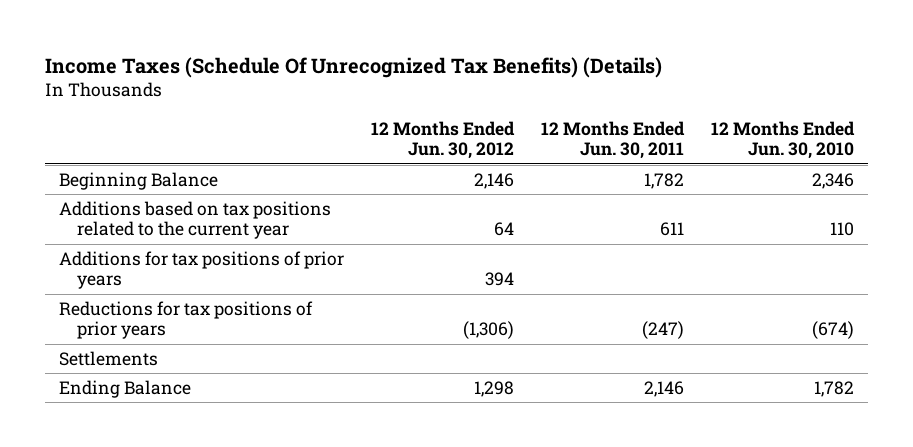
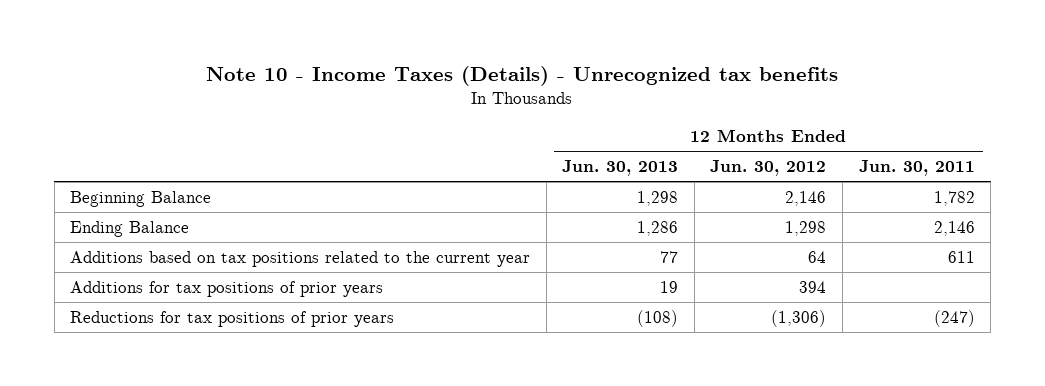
- Income Taxes (Schedule Of Unrecognized Tax Benefits) (Details)
+ Note 10 - Income Taxes (Details) - Unrecognized tax benefits
- | 12 Months Ended Jun. 30, 2012 | 12 Months Ended Jun. 30, 2011 | 12 Months Ended Jun. 30, 2010
+ | 12 Months Ended Jun. 30, 2013 | 12 Months Ended Jun. 30, 2012 | 12 Months Ended Jun. 30, 2011
moved up: Ending Balance | 1,286 | 1,298 | 2,146
- Settlements

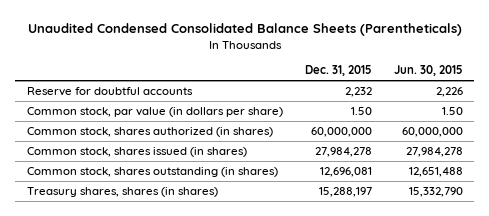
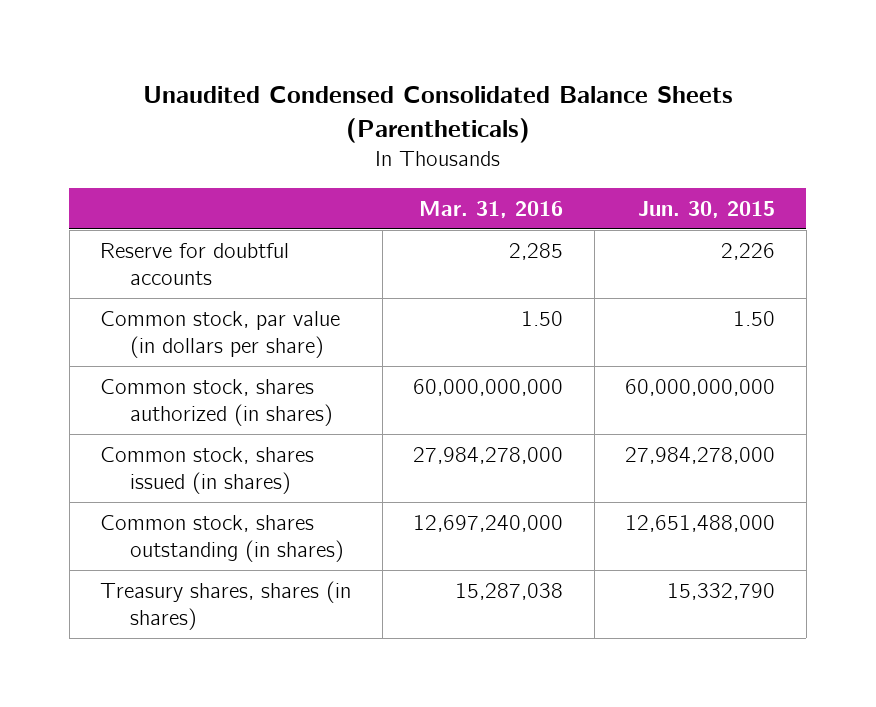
- | Dec. 31, 2015 | Jun. 30, 2015
+ | Mar. 31, 2016 | Jun. 30, 2015
- Common stock, shares authorized (in shares) | 60,000,000 | 60,000,000
- Common stock, shares issued (in shares) | 27,984,278 | 27,984,278
- Common stock, shares outstanding (in shares) | 12,696,081 | 12,651,488
+ Common stock, shares authorized (in shares) | 60,000,000,000 | 60,000,000,000
+ Common stock, shares issued (in shares) | 27,984,278,000 | 27,984,278,000
+ Common stock, shares outstanding (in shares) | 12,697,240,000 | 12,651,488,000

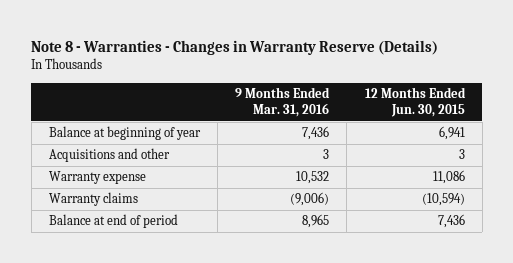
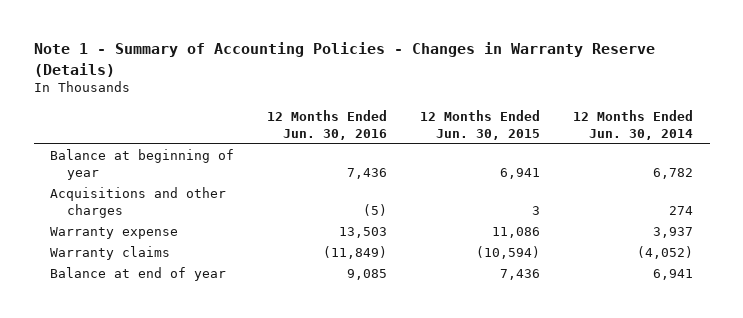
- Note 8 - Warranties - Changes in Warranty Reserve (Details)
+ Note 1 - Summary of Accounting Policies - Changes in Warranty Reserve (Details)
- | 9 Months Ended Mar. 31, 2016 | 12 Months Ended Jun. 30, 2015
+ | 12 Months Ended Jun. 30, 2016 | 12 Months Ended Jun. 30, 2015 | 12 Months Ended Jun. 30, 2014
- Acquisitions and other | 3 | 3
+ Acquisitions and other charges | (5) | 3 | 274
- Balance at end of period | 8,965 | 7,436
+ Balance at end of year | 9,085 | 7,436 | 6,941

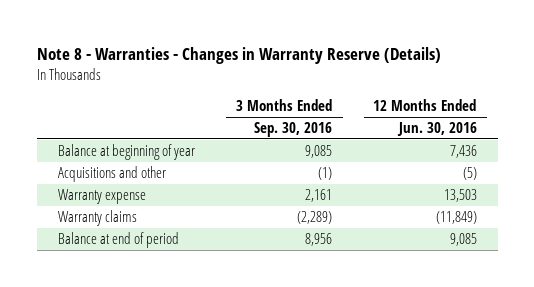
- Note 1 - Summary of Accounting Policies - Changes in Warranty Reserve (Details)
+ Note 8 - Warranties - Changes in Warranty Reserve (Details)
- | 12 Months Ended Jun. 30, 2016 | 12 Months Ended Jun. 30, 2015 | 12 Months Ended Jun. 30, 2014
+ | 3 Months Ended Sep. 30, 2016 | 12 Months Ended Jun. 30, 2016
- Acquisitions and other charges | (5) | 3 | 274
+ Acquisitions and other | (1) | (5)
- Balance at end of year | 9,085 | 7,436 | 6,941
+ Balance at end of period | 8,956 | 9,085

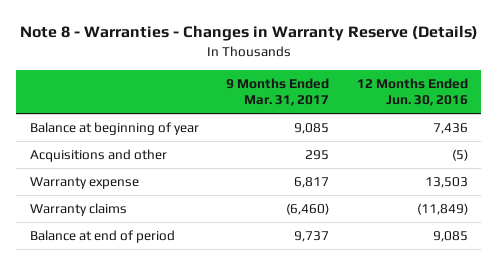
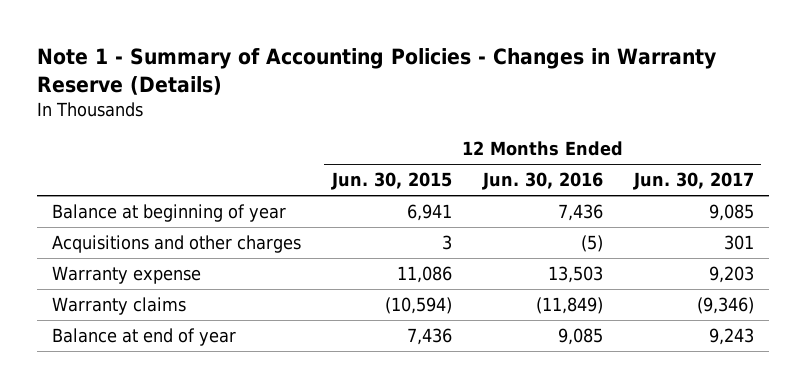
- Note 8 - Warranties - Changes in Warranty Reserve (Details)
+ Note 1 - Summary of Accounting Policies - Changes in Warranty Reserve (Details)
- | 9 Months Ended Mar. 31, 2017 | 12 Months Ended Jun. 30, 2016
+ | 12 Months Ended Jun. 30, 2015 | 12 Months Ended Jun. 30, 2016 | 12 Months Ended Jun. 30, 2017
- Acquisitions and other | 295 | (5)
+ Acquisitions and other charges | 3 | (5) | 301
- Balance at end of period | 9,737 | 9,085
+ Balance at end of year | 7,436 | 9,085 | 9,243

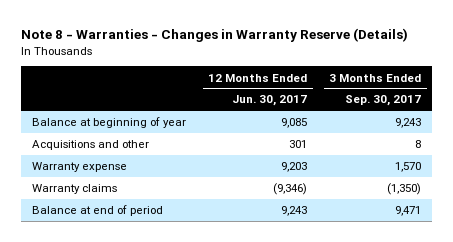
- Note 1 - Summary of Accounting Policies - Changes in Warranty Reserve (Details)
+ Note 8 - Warranties - Changes in Warranty Reserve (Details)
- | 12 Months Ended Jun. 30, 2015 | 12 Months Ended Jun. 30, 2016 | 12 Months Ended Jun. 30, 2017
+ | 12 Months Ended Jun. 30, 2017 | 3 Months Ended Sep. 30, 2017
- Acquisitions and other charges | 3 | (5) | 301
+ Acquisitions and other | 301 | 8
- Balance at end of year | 7,436 | 9,085 | 9,243
+ Balance at end of period | 9,243 | 9,471

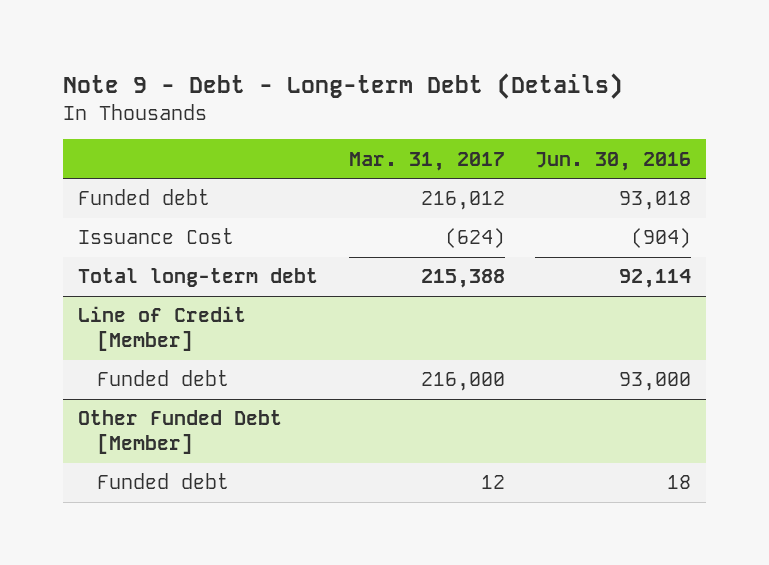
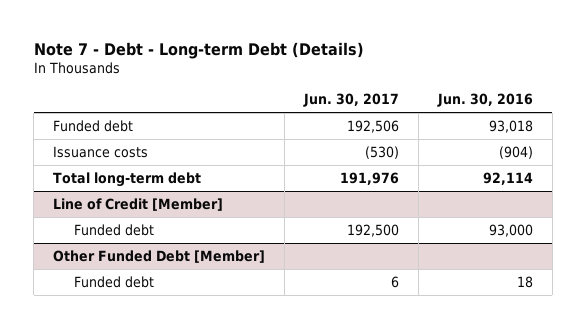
- Note 9 - Debt - Long-term Debt (Details)
+ Note 7 - Debt - Long-term Debt (Details)
- | Mar. 31, 2017 | Jun. 30, 2016
+ | Jun. 30, 2017 | Jun. 30, 2016
- Issuance Cost | (624) | (904)
+ Issuance costs | (530) | (904)

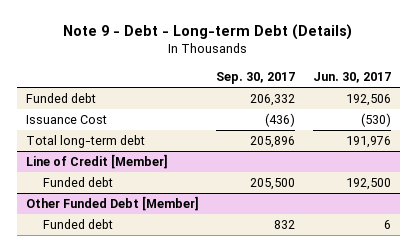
- Note 7 - Debt - Long-term Debt (Details)
+ Note 9 - Debt - Long-term Debt (Details)
- | Jun. 30, 2017 | Jun. 30, 2016
+ | Sep. 30, 2017 | Jun. 30, 2017
- Issuance costs | (530) | (904)
+ Issuance Cost | (436) | (530)

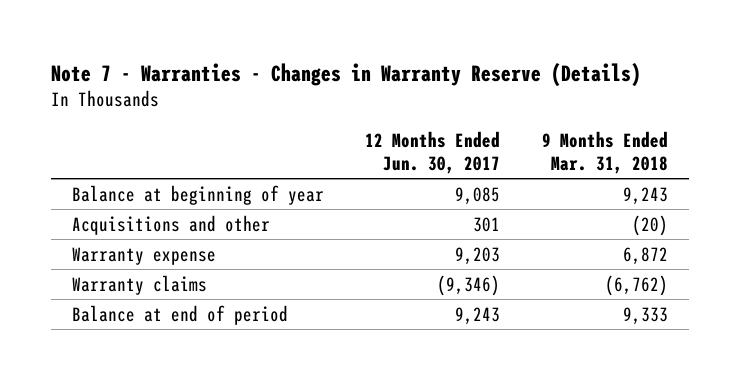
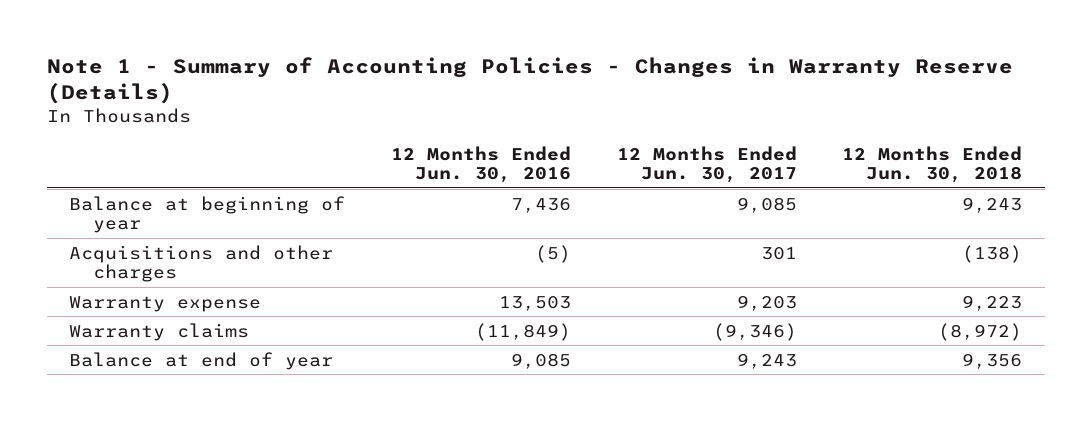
- Note 7 - Warranties - Changes in Warranty Reserve (Details)
+ Note 1 - Summary of Accounting Policies - Changes in Warranty Reserve (Details)
- | 12 Months Ended Jun. 30, 2017 | 9 Months Ended Mar. 31, 2018
+ | 12 Months Ended Jun. 30, 2016 | 12 Months Ended Jun. 30, 2017 | 12 Months Ended Jun. 30, 2018
- Acquisitions and other | 301 | (20)
+ Acquisitions and other charges | (5) | 301 | (138)
- Balance at end of period | 9,243 | 9,333
+ Balance at end of year | 9,085 | 9,243 | 9,356

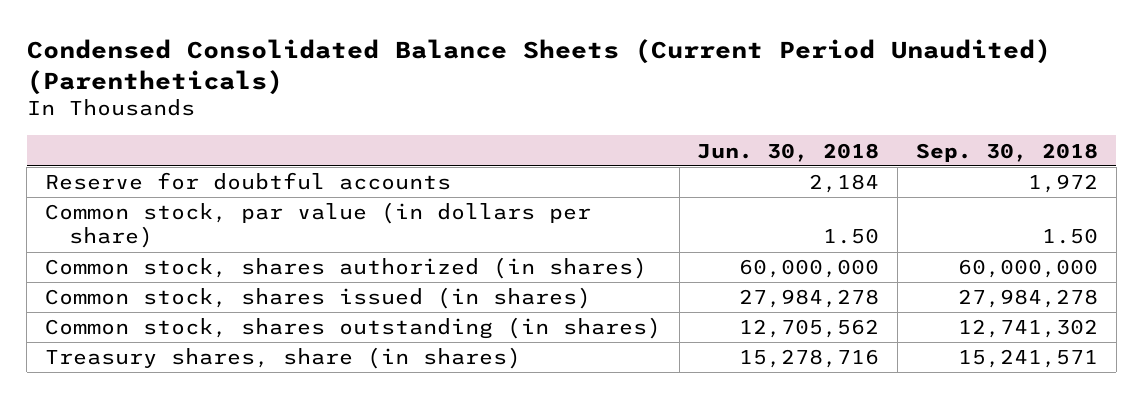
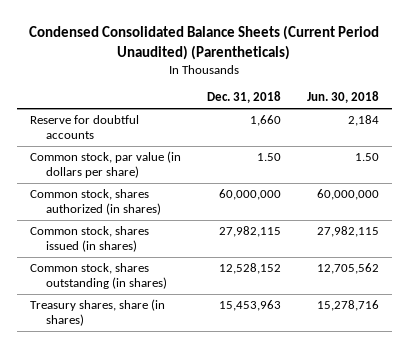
- | Jun. 30, 2018 | Sep. 30, 2018
+ | Dec. 31, 2018 | Jun. 30, 2018
- Common stock, shares issued (in shares) | 27,984,278 | 27,984,278
+ Common stock, shares issued (in shares) | 27,982,115 | 27,982,115

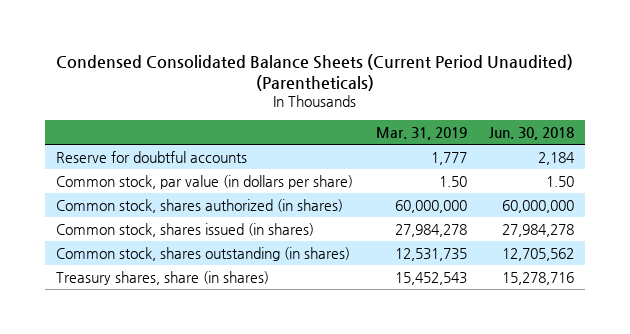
- | Dec. 31, 2018 | Jun. 30, 2018
+ | Mar. 31, 2019 | Jun. 30, 2018
- Common stock, shares issued (in shares) | 27,982,115 | 27,982,115
+ Common stock, shares issued (in shares) | 27,984,278 | 27,984,278

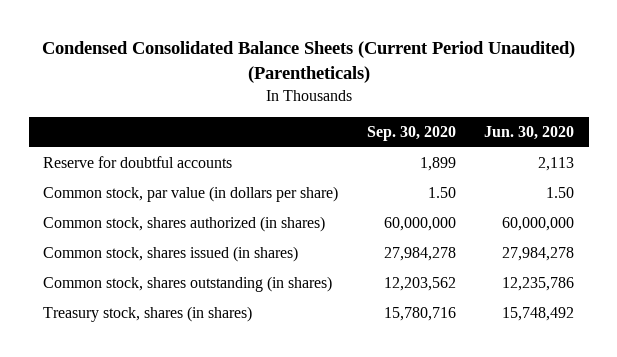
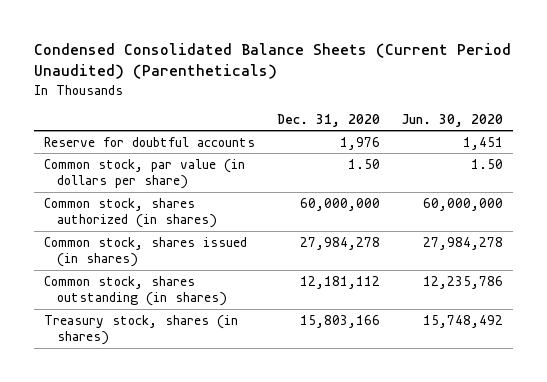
- | Sep. 30, 2020 | Jun. 30, 2020
+ | Dec. 31, 2020 | Jun. 30, 2020
- Reserve for doubtful accounts | 1,899 | 2,113
+ Reserve for doubtful accounts | 1,976 | 1,451

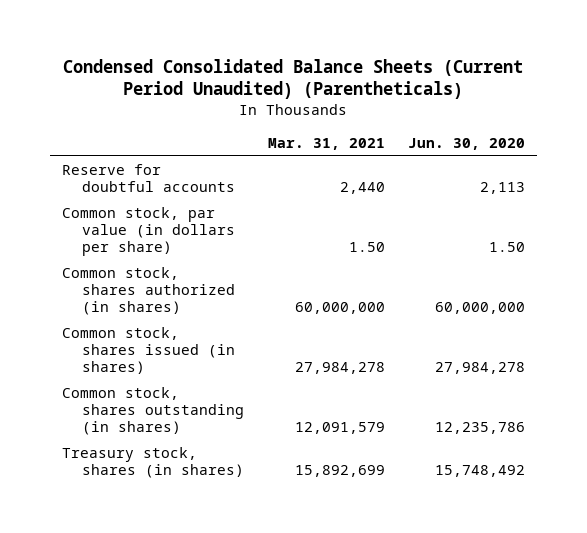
- | Dec. 31, 2020 | Jun. 30, 2020
+ | Mar. 31, 2021 | Jun. 30, 2020
- Reserve for doubtful accounts | 1,976 | 1,451
+ Reserve for doubtful accounts | 2,440 | 2,113

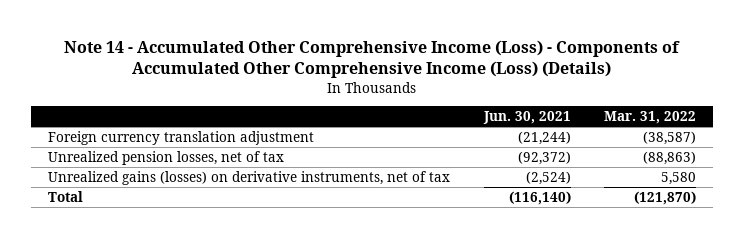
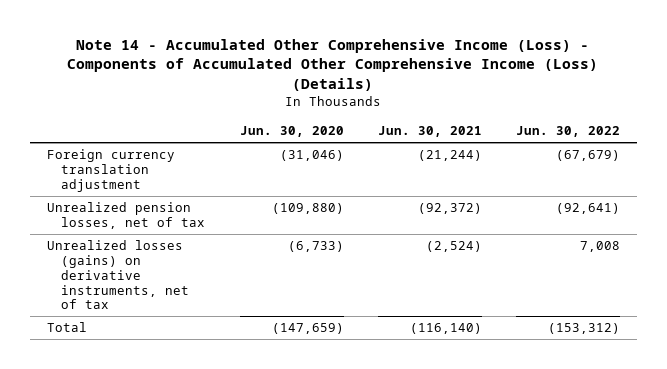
- | Jun. 30, 2021 | Mar. 31, 2022
+ | Jun. 30, 2020 | Jun. 30, 2021 | Jun. 30, 2022
- Unrealized gains (losses) on derivative instruments, net of tax | (2,524) | 5,580
+ Unrealized losses (gains) on derivative instruments, net of tax | (6,733) | (2,524) | 7,008

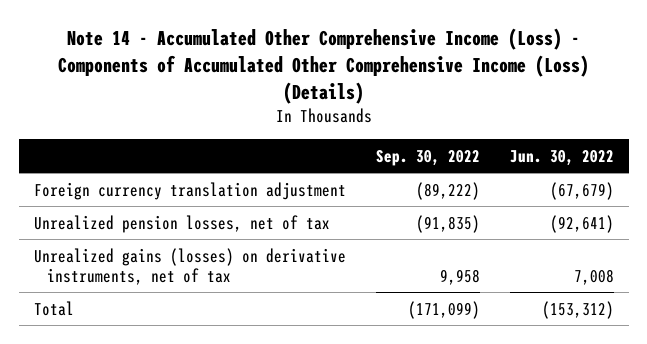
- | Jun. 30, 2020 | Jun. 30, 2021 | Jun. 30, 2022
+ | Sep. 30, 2022 | Jun. 30, 2022
- Unrealized losses (gains) on derivative instruments, net of tax | (6,733) | (2,524) | 7,008
+ Unrealized gains (losses) on derivative instruments, net of tax | 9,958 | 7,008

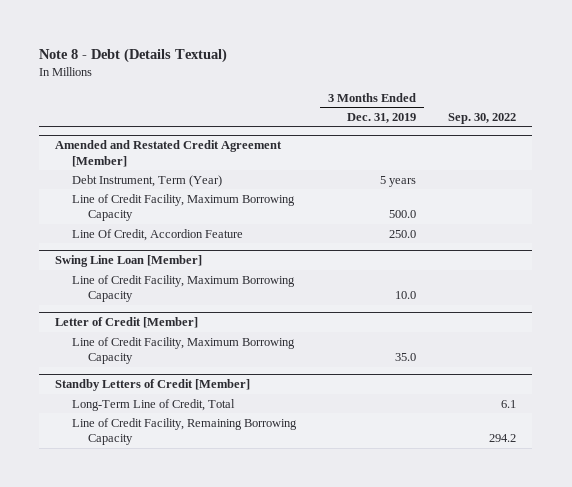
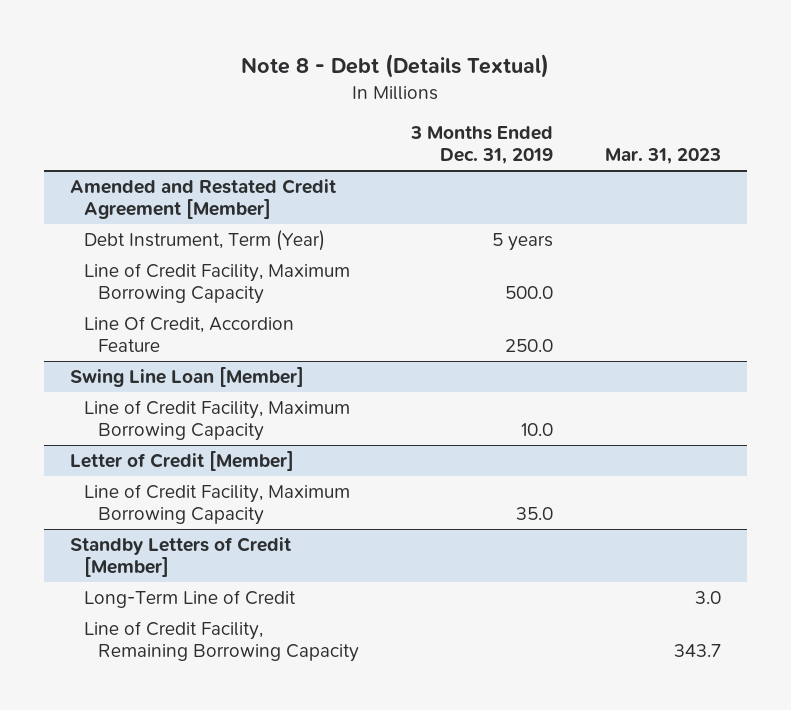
- | 3 Months Ended Dec. 31, 2019 | Sep. 30, 2022
+ | 3 Months Ended Dec. 31, 2019 | Mar. 31, 2023
@ Standby Letters of Credit [Member]
- Long-Term Line of Credit, Total | | 6.1
+ Long-Term Line of Credit | | 3.0

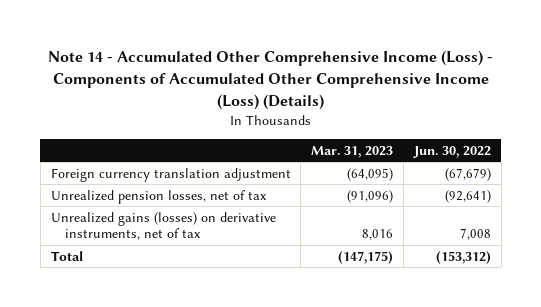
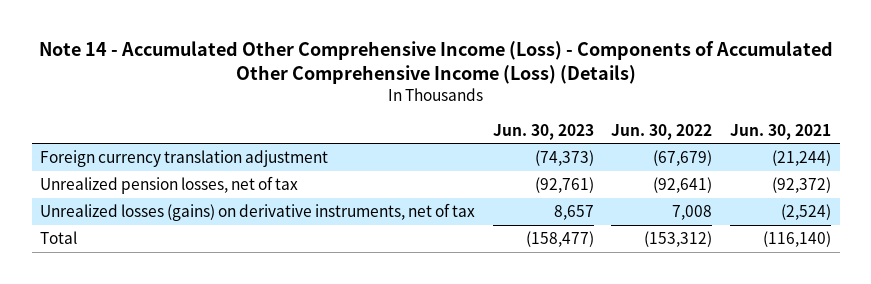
- | Mar. 31, 2023 | Jun. 30, 2022
+ | Jun. 30, 2023 | Jun. 30, 2022 | Jun. 30, 2021
- Unrealized gains (losses) on derivative instruments, net of tax | 8,016 | 7,008
+ Unrealized losses (gains) on derivative instruments, net of tax | 8,657 | 7,008 | (2,524)

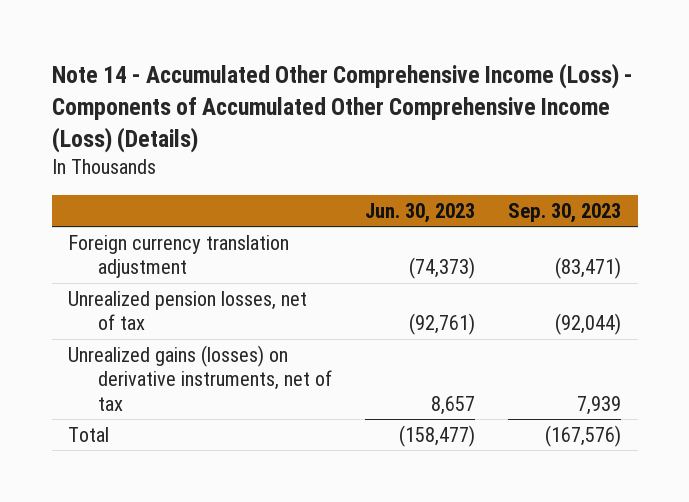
- | Jun. 30, 2023 | Jun. 30, 2022 | Jun. 30, 2021
+ | Jun. 30, 2023 | Sep. 30, 2023
- Unrealized losses (gains) on derivative instruments, net of tax | 8,657 | 7,008 | (2,524)
+ Unrealized gains (losses) on derivative instruments, net of tax | 8,657 | 7,939

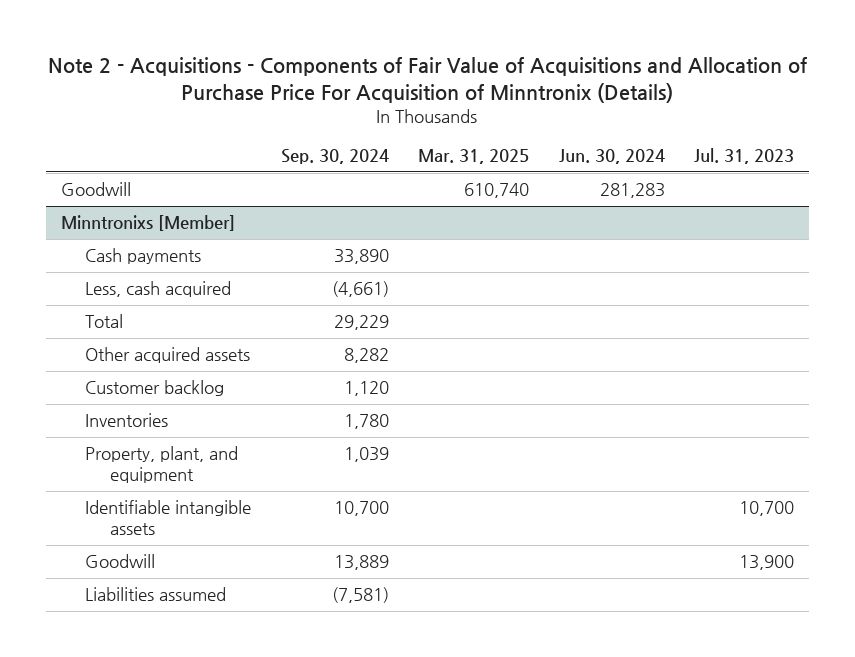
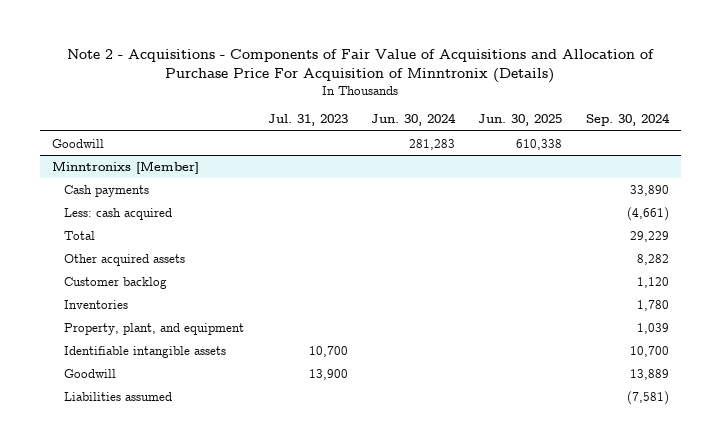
- | Sep. 30, 2024 | Mar. 31, 2025 | Jun. 30, 2024 | Jul. 31, 2023
+ | Jul. 31, 2023 | Jun. 30, 2024 | Jun. 30, 2025 | Sep. 30, 2024
@ Minntronixs [Member]
- Less, cash acquired | (4,661) | | |
+ Less: cash acquired | | | | (4,661)

